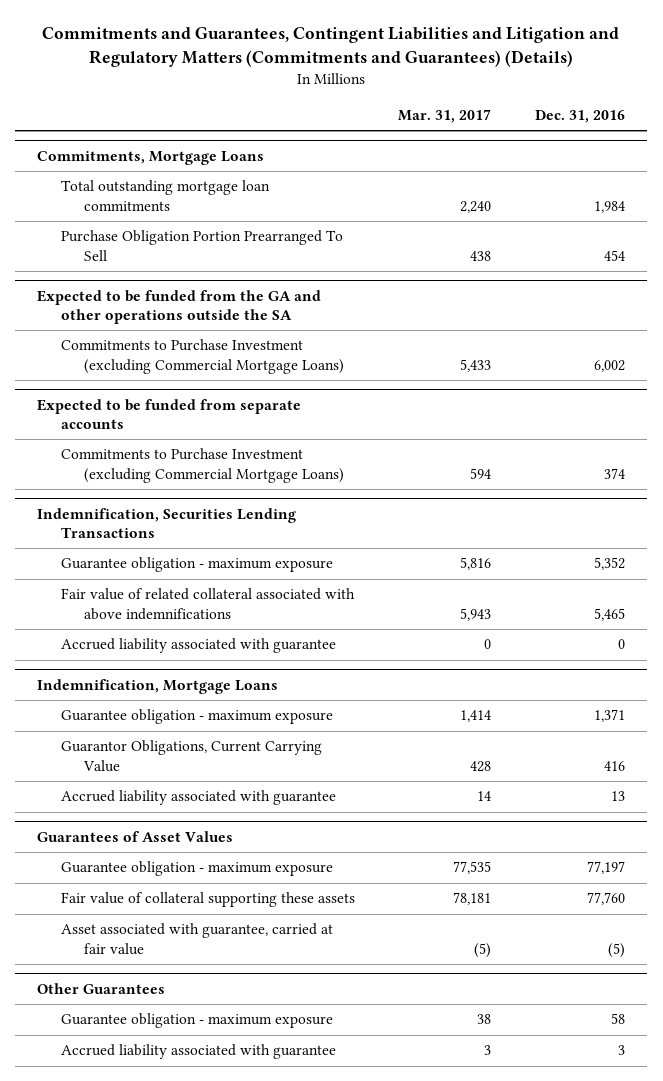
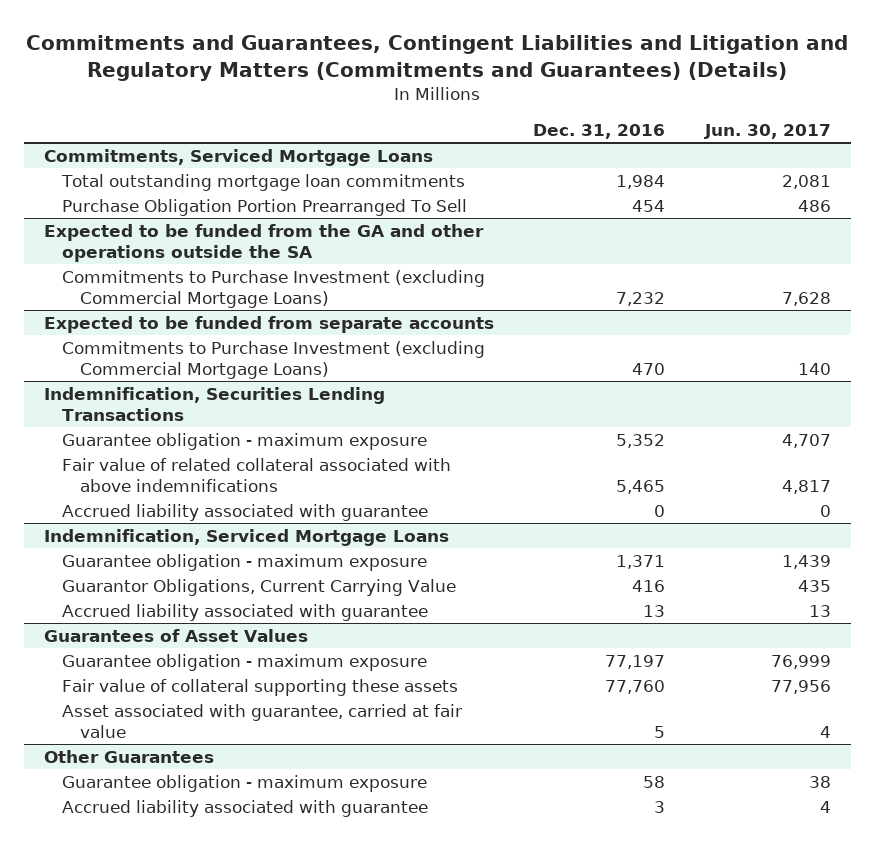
- | Mar. 31, 2017 | Dec. 31, 2016
+ | Dec. 31, 2016 | Jun. 30, 2017
- Commitments, Mortgage Loans
+ Commitments, Serviced Mortgage Loans
@ Expected to be funded from the GA and other operations outside the SA
- Commitments to Purchase Investment (excluding Commercial Mortgage Loans) | 5,433 | 6,002
+ Commitments to Purchase Investment (excluding Commercial Mortgage Loans) | 7,232 | 7,628
@ Expected to be funded from separate accounts
- Commitments to Purchase Investment (excluding Commercial Mortgage Loans) | 594 | 374
+ Commitments to Purchase Investment (excluding Commercial Mortgage Loans) | 470 | 140
- Indemnification, Mortgage Loans
+ Indemnification, Serviced Mortgage Loans
@ Guarantees of Asset Values
- Asset associated with guarantee, carried at fair value | (5) | (5)
+ Asset associated with guarantee, carried at fair value | 5 | 4

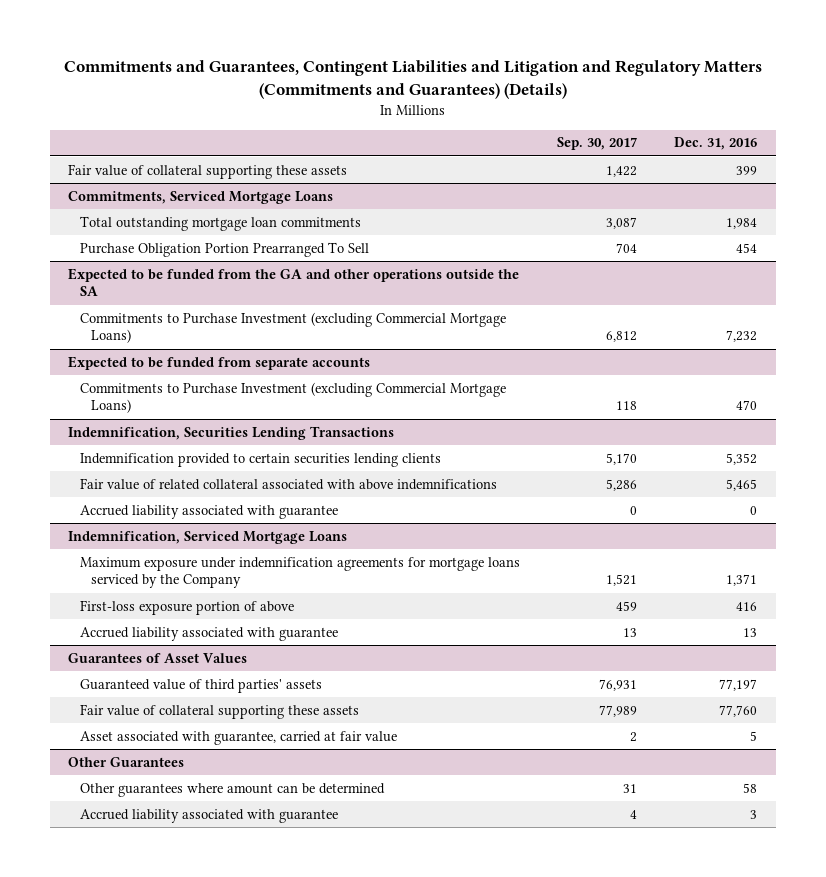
- | Dec. 31, 2016 | Jun. 30, 2017
+ | Sep. 30, 2017 | Dec. 31, 2016
+ Fair value of collateral supporting these assets | 1,422 | 399
@ Indemnification, Securities Lending Transactions
- Guarantee obligation - maximum exposure | 5,352 | 4,707
+ Indemnification provided to certain securities lending clients | 5,170 | 5,352
@ Indemnification, Serviced Mortgage Loans
- Guarantee obligation - maximum exposure | 1,371 | 1,439
- Guarantor Obligations, Current Carrying Value | 416 | 435
+ Maximum exposure under indemnification agreements for mortgage loans serviced by the Company | 1,521 | 1,371
+ First-loss exposure portion of above | 459 | 416
@ Guarantees of Asset Values
- Guarantee obligation - maximum exposure | 77,197 | 76,999
+ Guaranteed value of third parties' assets | 76,931 | 77,197
@ Other Guarantees
- Guarantee obligation - maximum exposure | 58 | 38
+ Other guarantees where amount can be determined | 31 | 58

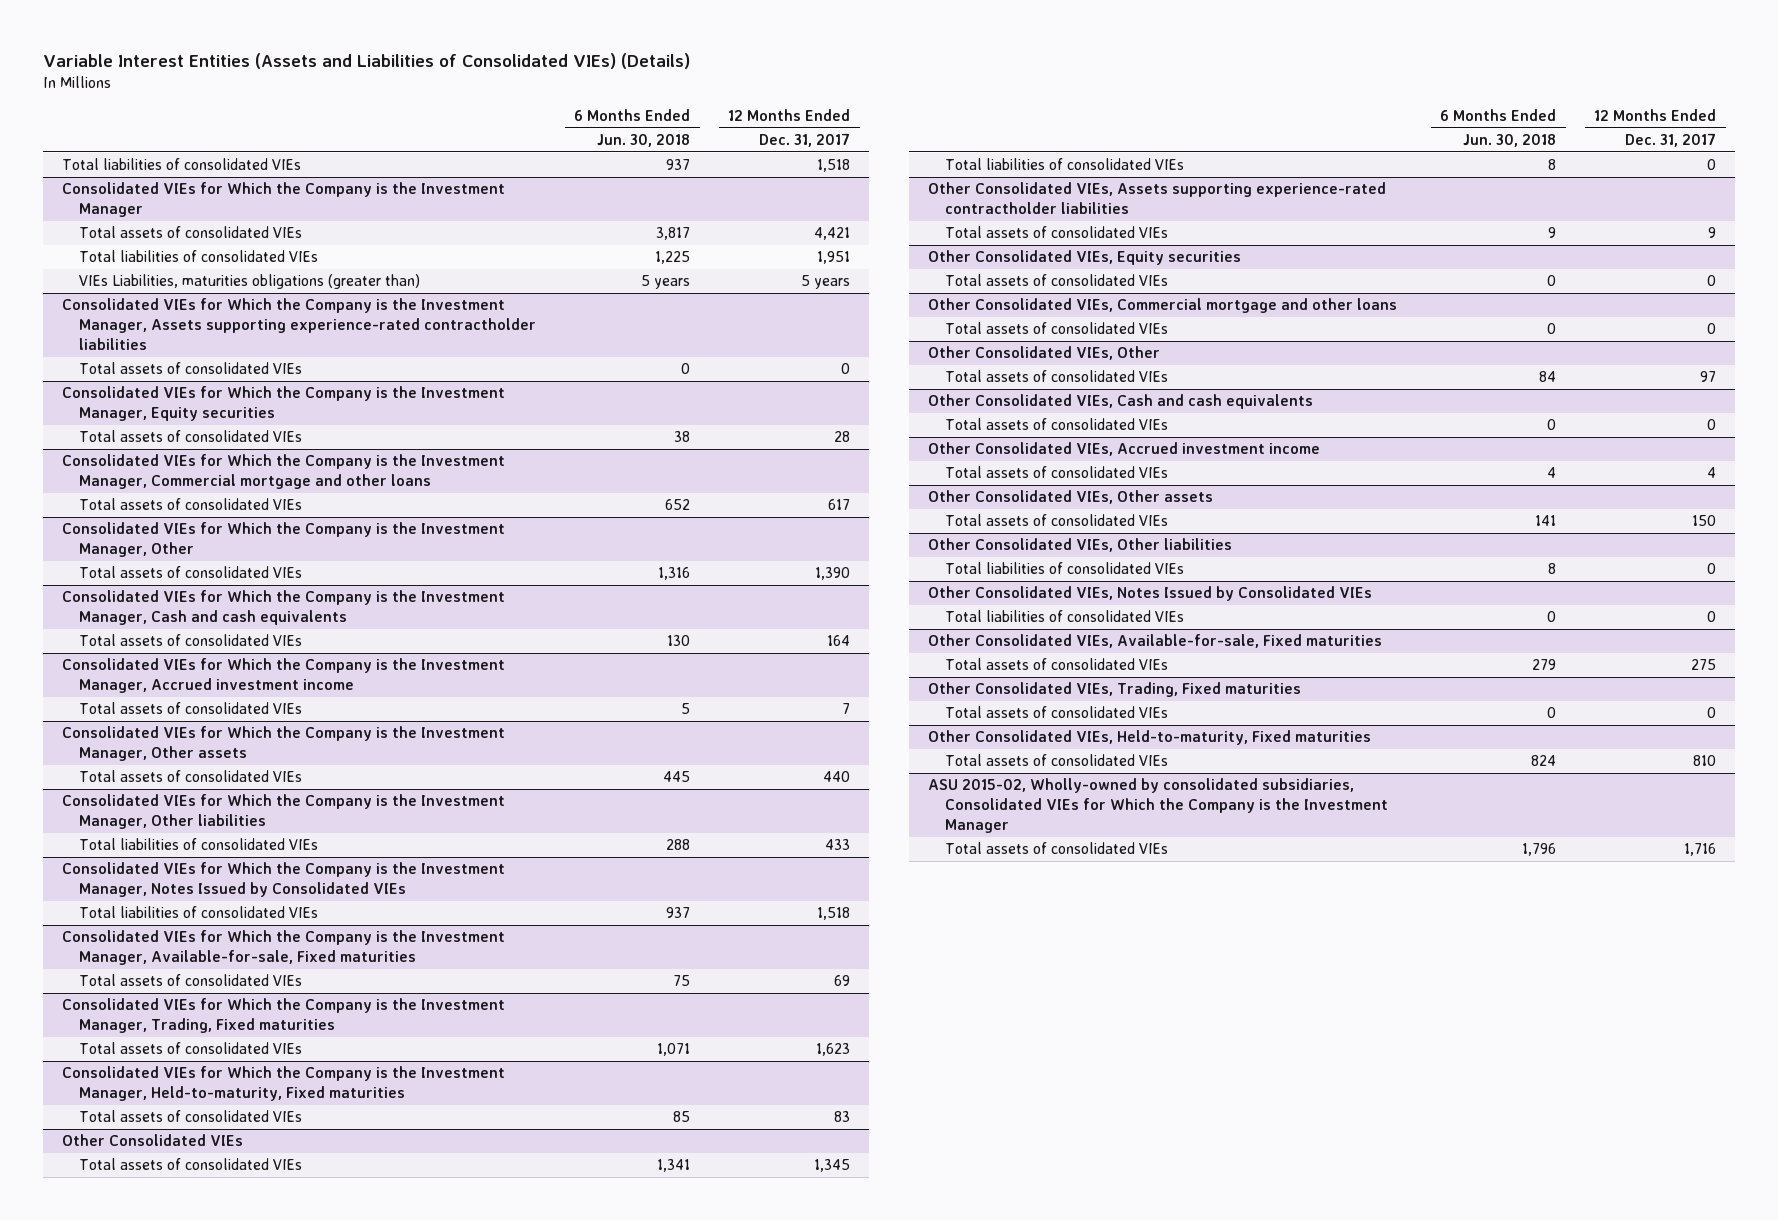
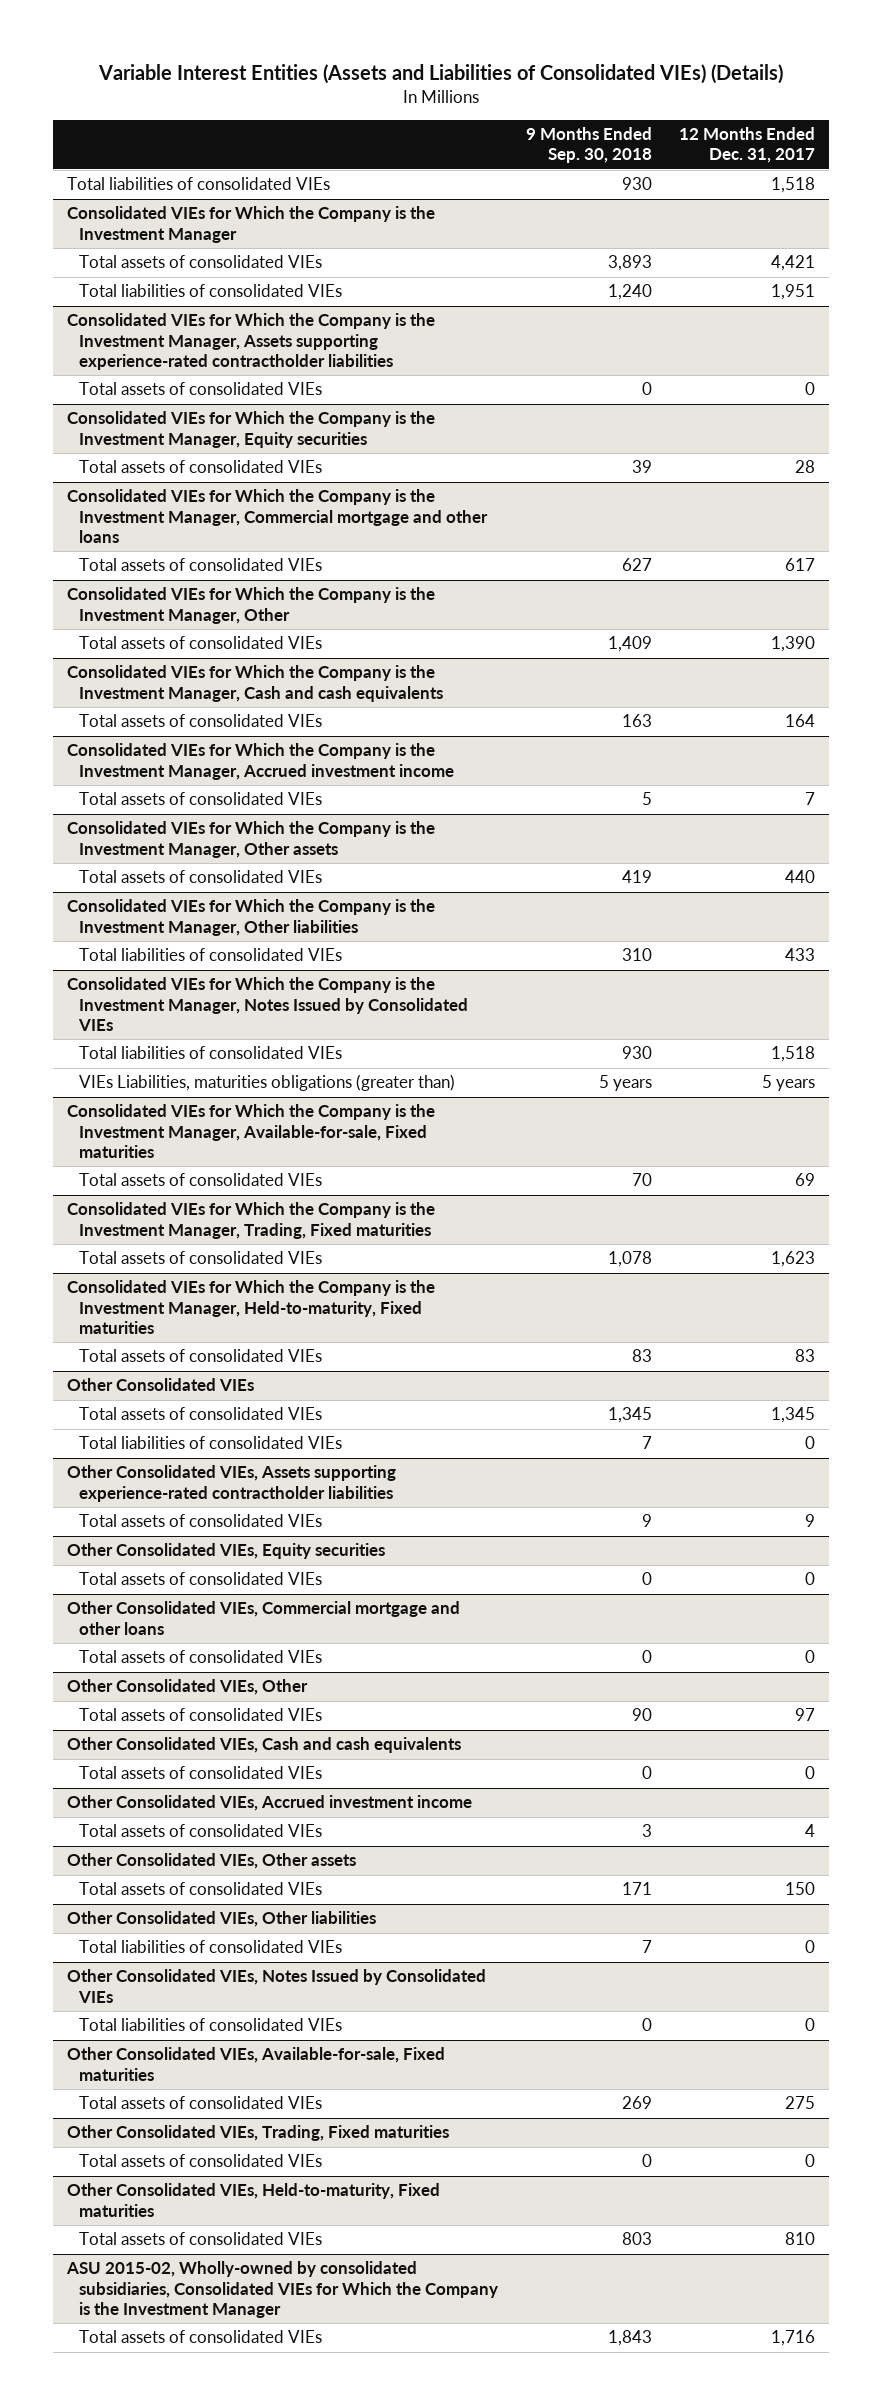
- | 6 Months Ended Jun. 30, 2018 | 12 Months Ended Dec. 31, 2017
+ | 9 Months Ended Sep. 30, 2018 | 12 Months Ended Dec. 31, 2017
@ Consolidated VIEs for Which the Company is the Investment Manager
- VIEs Liabilities, maturities obligations (greater than) | 5 years | 5 years
@ Consolidated VIEs for Which the Company is the Investment Manager, Notes Issued by Consolidated VIEs
+ VIEs Liabilities, maturities obligations (greater than) | 5 years | 5 years

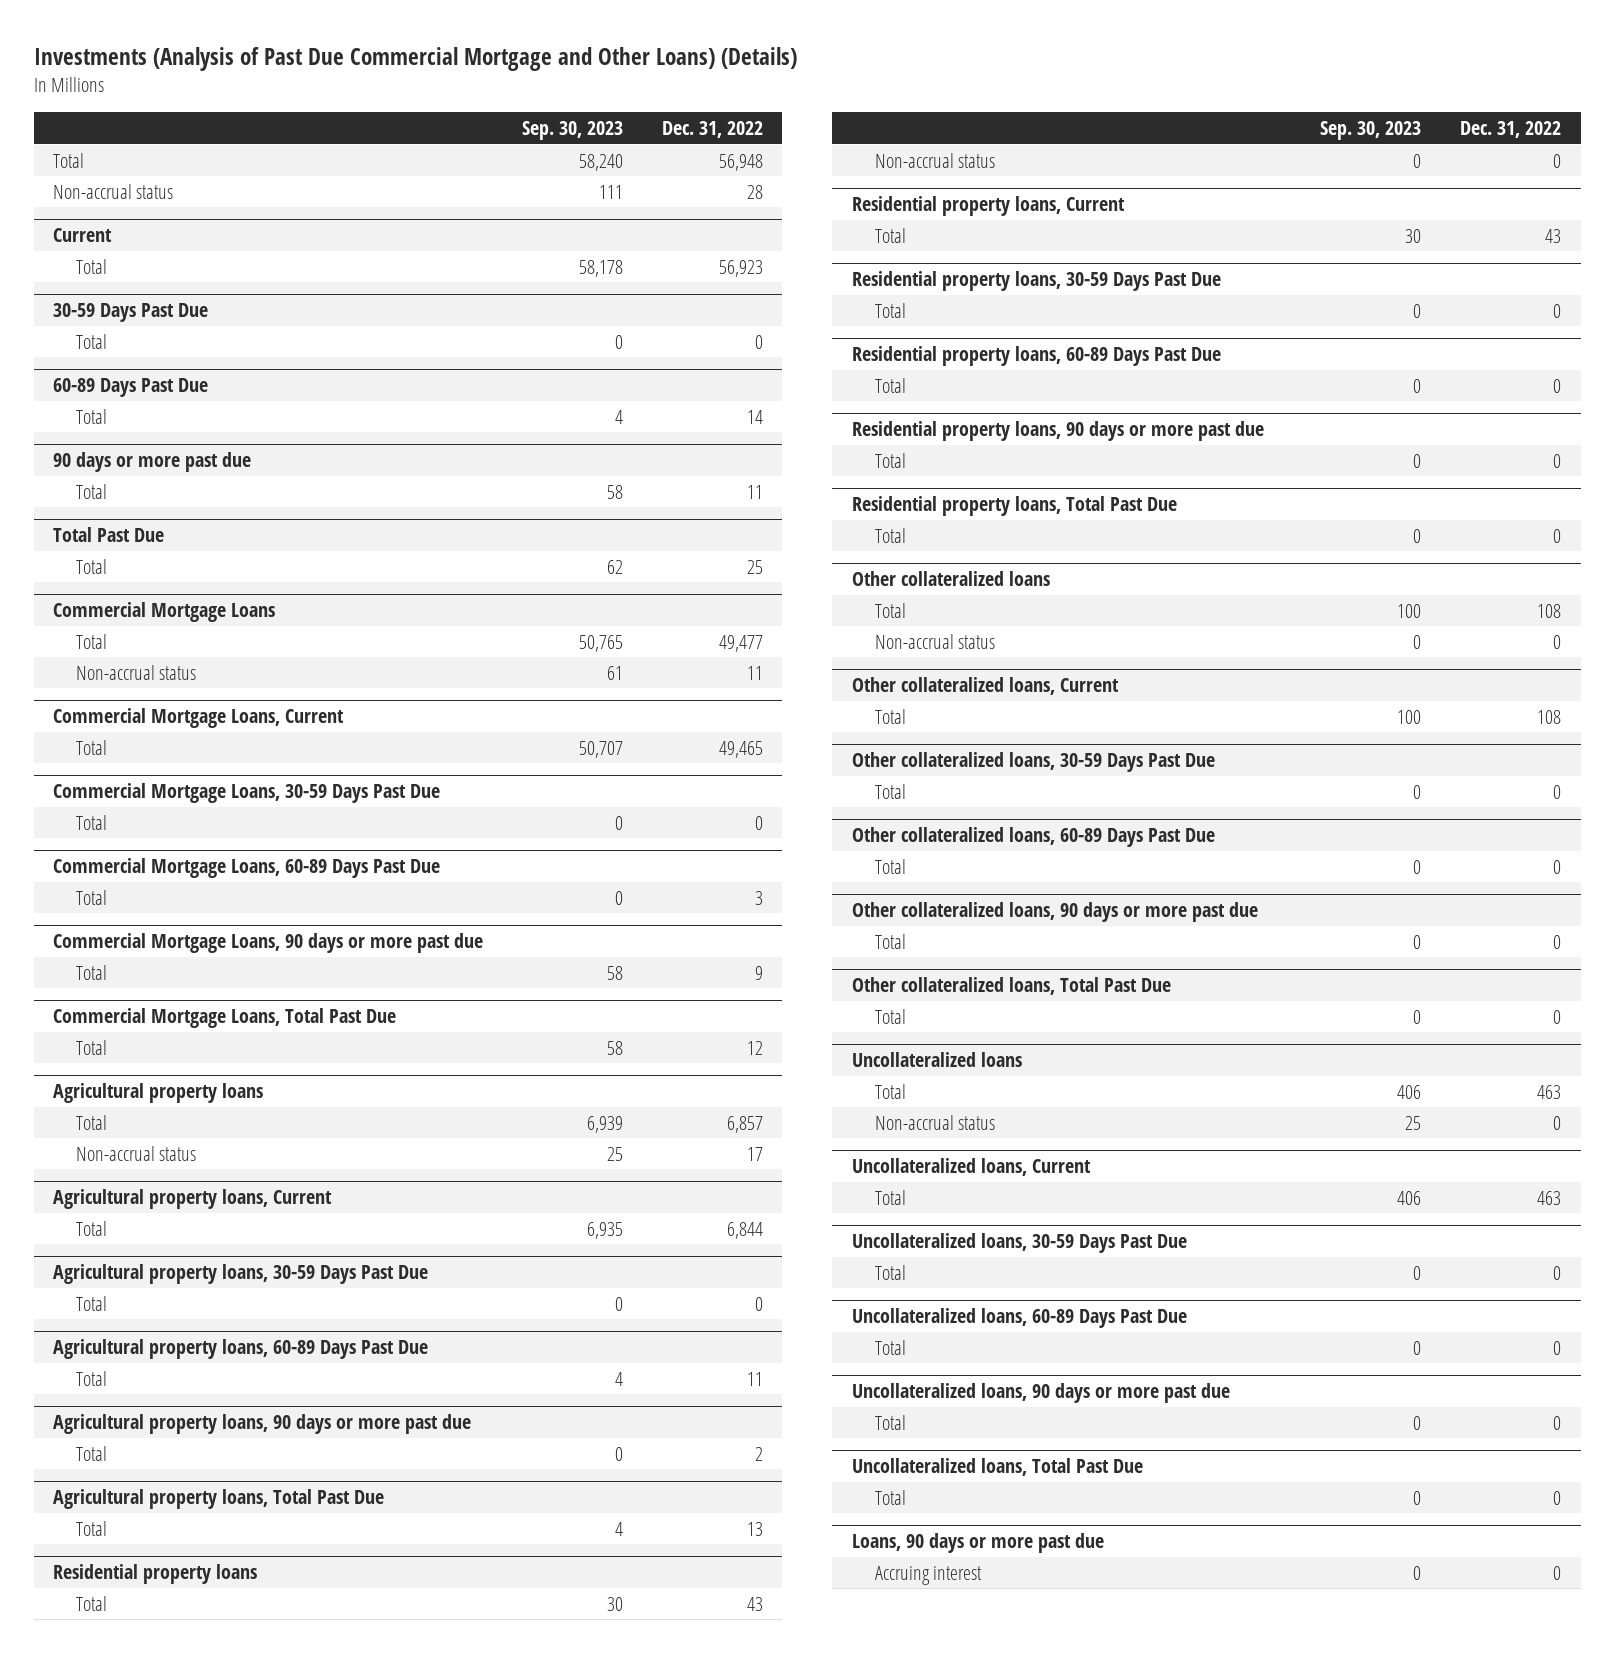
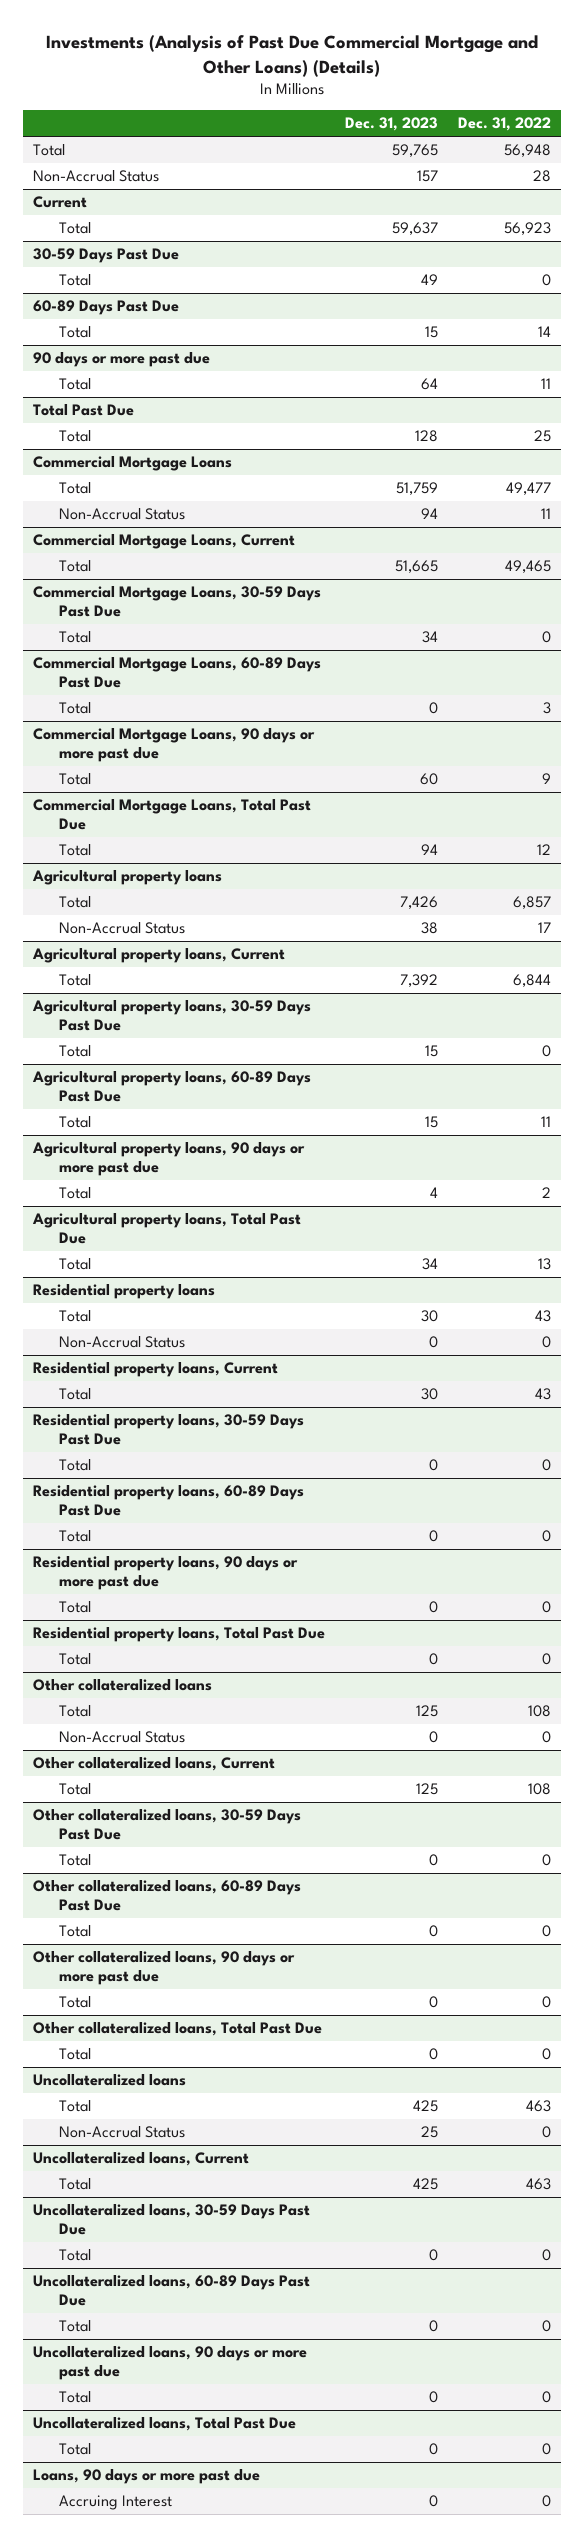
- | Sep. 30, 2023 | Dec. 31, 2022
+ | Dec. 31, 2023 | Dec. 31, 2022
- Non-accrual status | 111 | 28
+ Non-Accrual Status | 157 | 28
@ Commercial Mortgage Loans
- Non-accrual status | 61 | 11
+ Non-Accrual Status | 94 | 11
@ Agricultural property loans
- Non-accrual status | 25 | 17
+ Non-Accrual Status | 38 | 17
@ Residential property loans
- Non-accrual status | 0 | 0
+ Non-Accrual Status | 0 | 0
@ Other collateralized loans
- Non-accrual status | 0 | 0
+ Non-Accrual Status | 0 | 0
@ Uncollateralized loans
- Non-accrual status | 25 | 0
+ Non-Accrual Status | 25 | 0
@ Loans, 90 days or more past due
- Accruing interest | 0 | 0
+ Accruing Interest | 0 | 0

